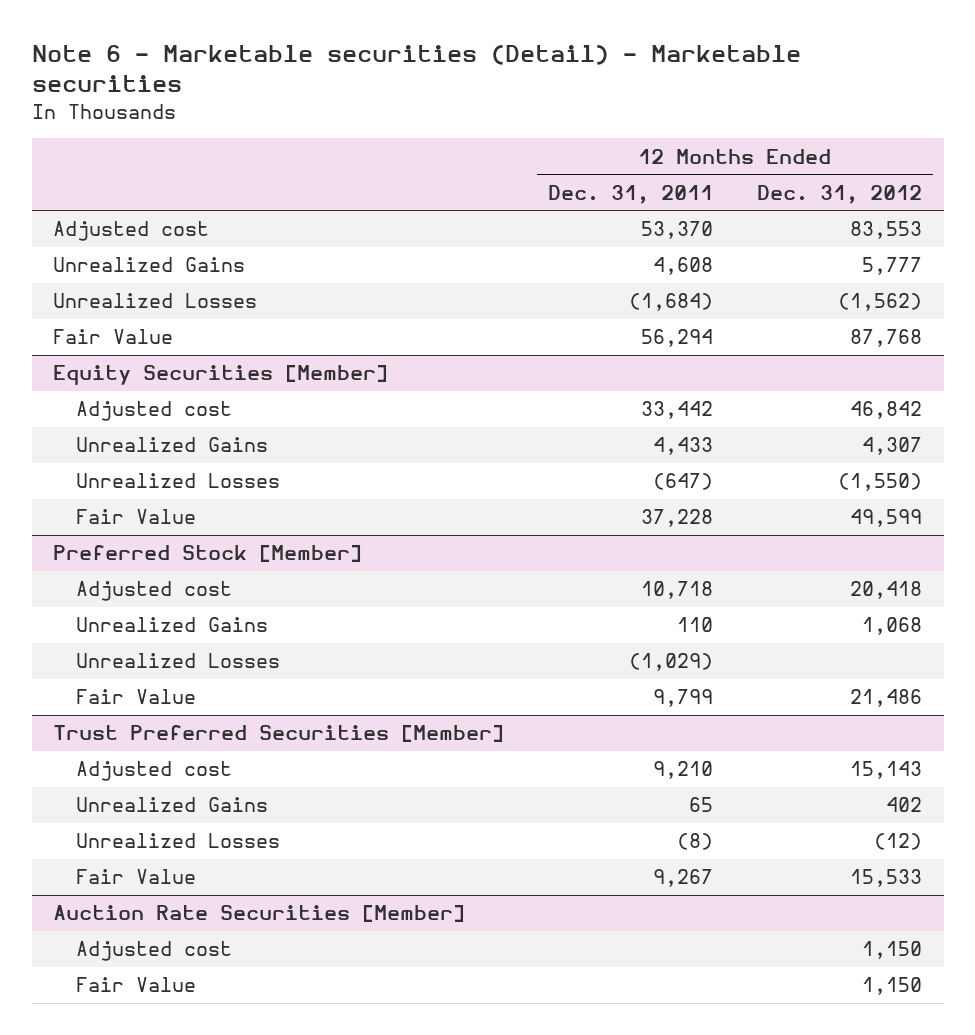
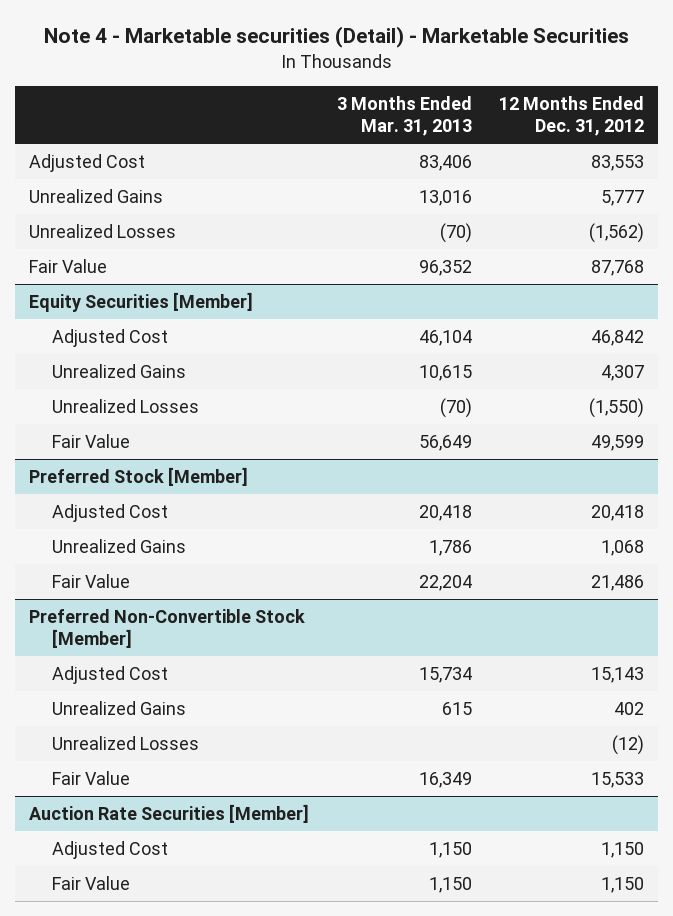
- Note 6 - Marketable securities (Detail) - Marketable securities
+ Note 4 - Marketable securities (Detail) - Marketable Securities
- | 12 Months Ended Dec. 31, 2011 | 12 Months Ended Dec. 31, 2012
+ | 3 Months Ended Mar. 31, 2013 | 12 Months Ended Dec. 31, 2012
- Adjusted cost | 53,370 | 83,553
+ Adjusted Cost | 83,406 | 83,553
@ Equity Securities [Member]
- Adjusted cost | 33,442 | 46,842
+ Adjusted Cost | 46,104 | 46,842
@ Preferred Stock [Member]
- Adjusted cost | 10,718 | 20,418
+ Adjusted Cost | 20,418 | 20,418
- Unrealized Losses | (1,029) |
- Trust Preferred Securities [Member]
- Adjusted cost | 9,210 | 15,143
+ Preferred Non-Convertible Stock [Member]
+ Adjusted Cost | 15,734 | 15,143
@ Auction Rate Securities [Member]
- Adjusted cost | | 1,150
+ Adjusted Cost | 1,150 | 1,150

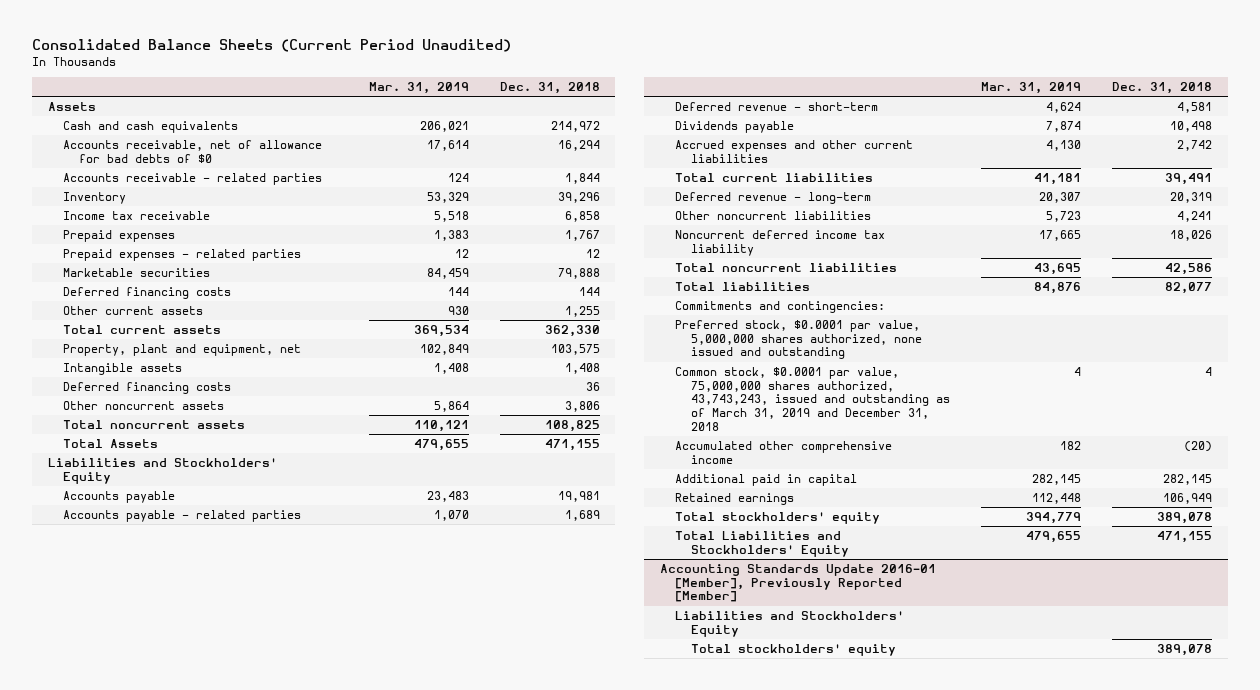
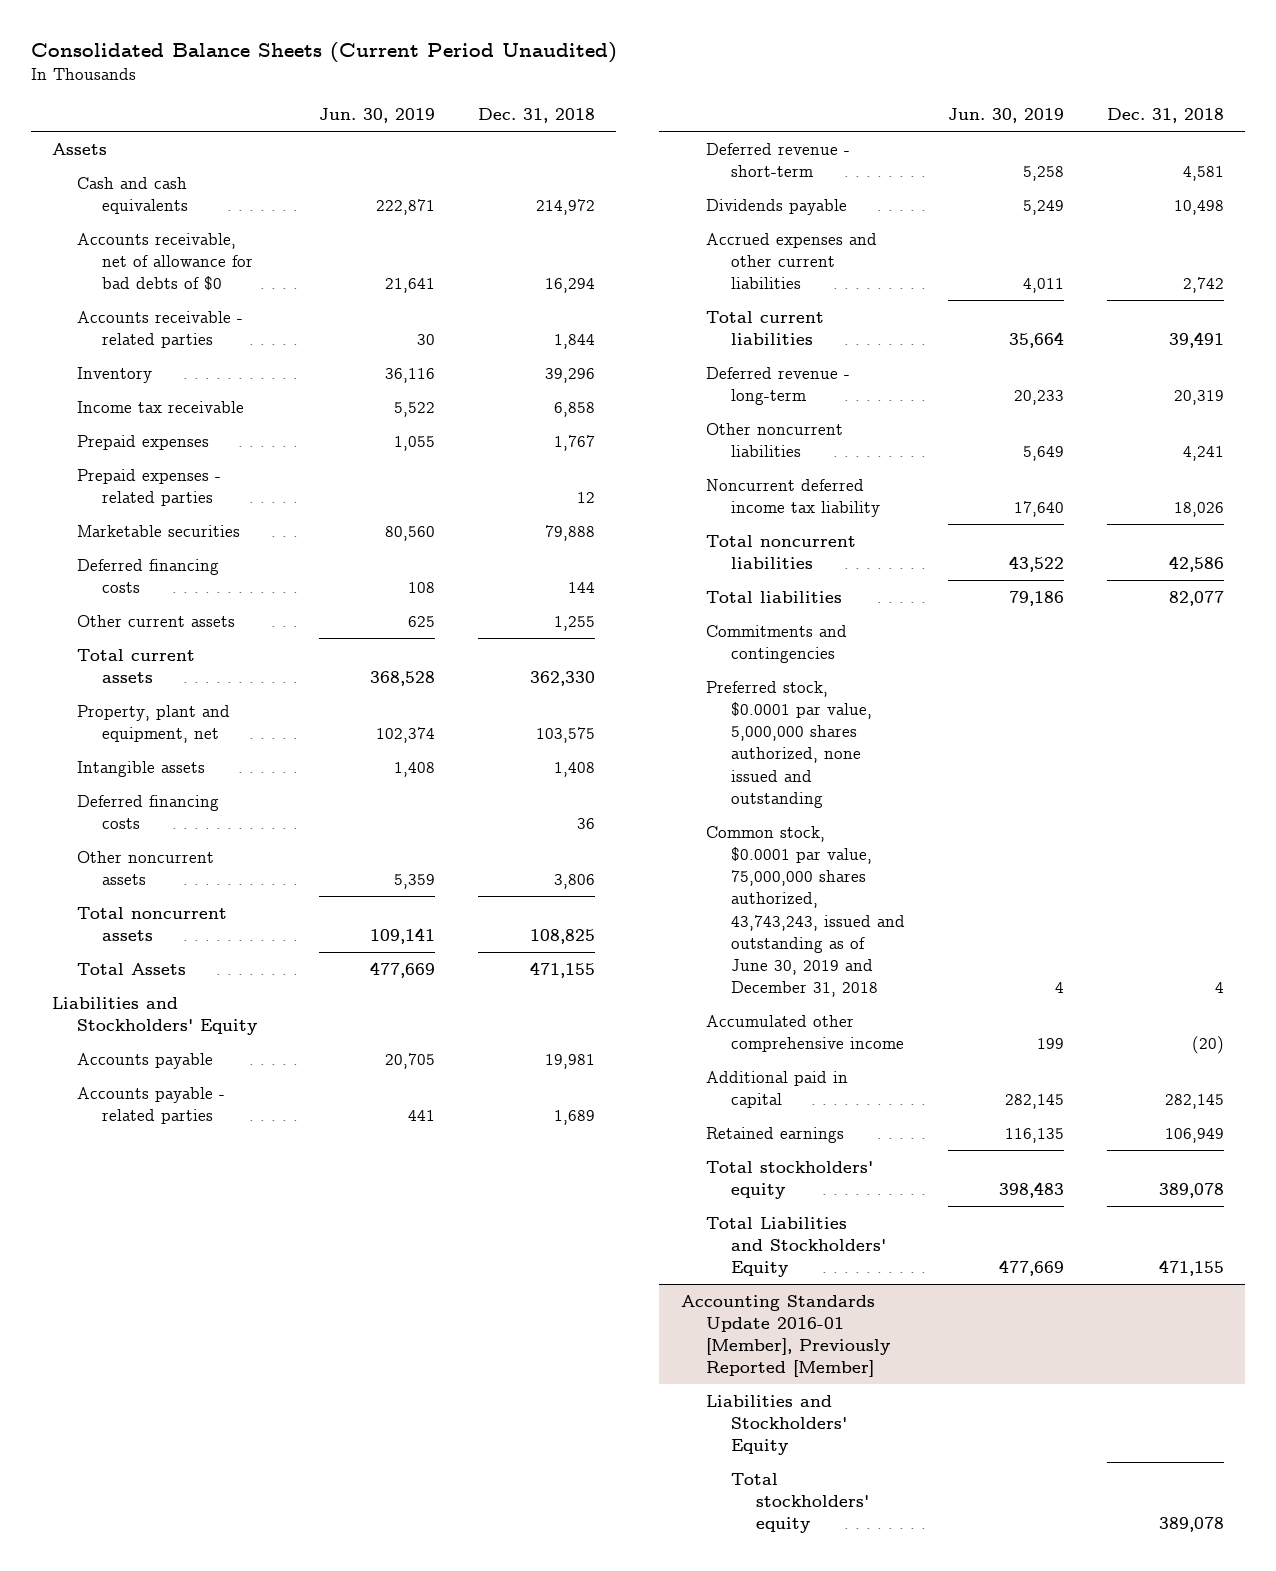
- | Mar. 31, 2019 | Dec. 31, 2018
+ | Jun. 30, 2019 | Dec. 31, 2018
- Commitments and contingencies:
+ Commitments and contingencies
- Common stock, $0.0001 par value, 75,000,000 shares authorized, 43,743,243, issued and outstanding as of March 31, 2019 and December 31, 2018 | 4 | 4
+ Common stock, $0.0001 par value, 75,000,000 shares authorized, 43,743,243, issued and outstanding as of June 30, 2019 and December 31, 2018 | 4 | 4

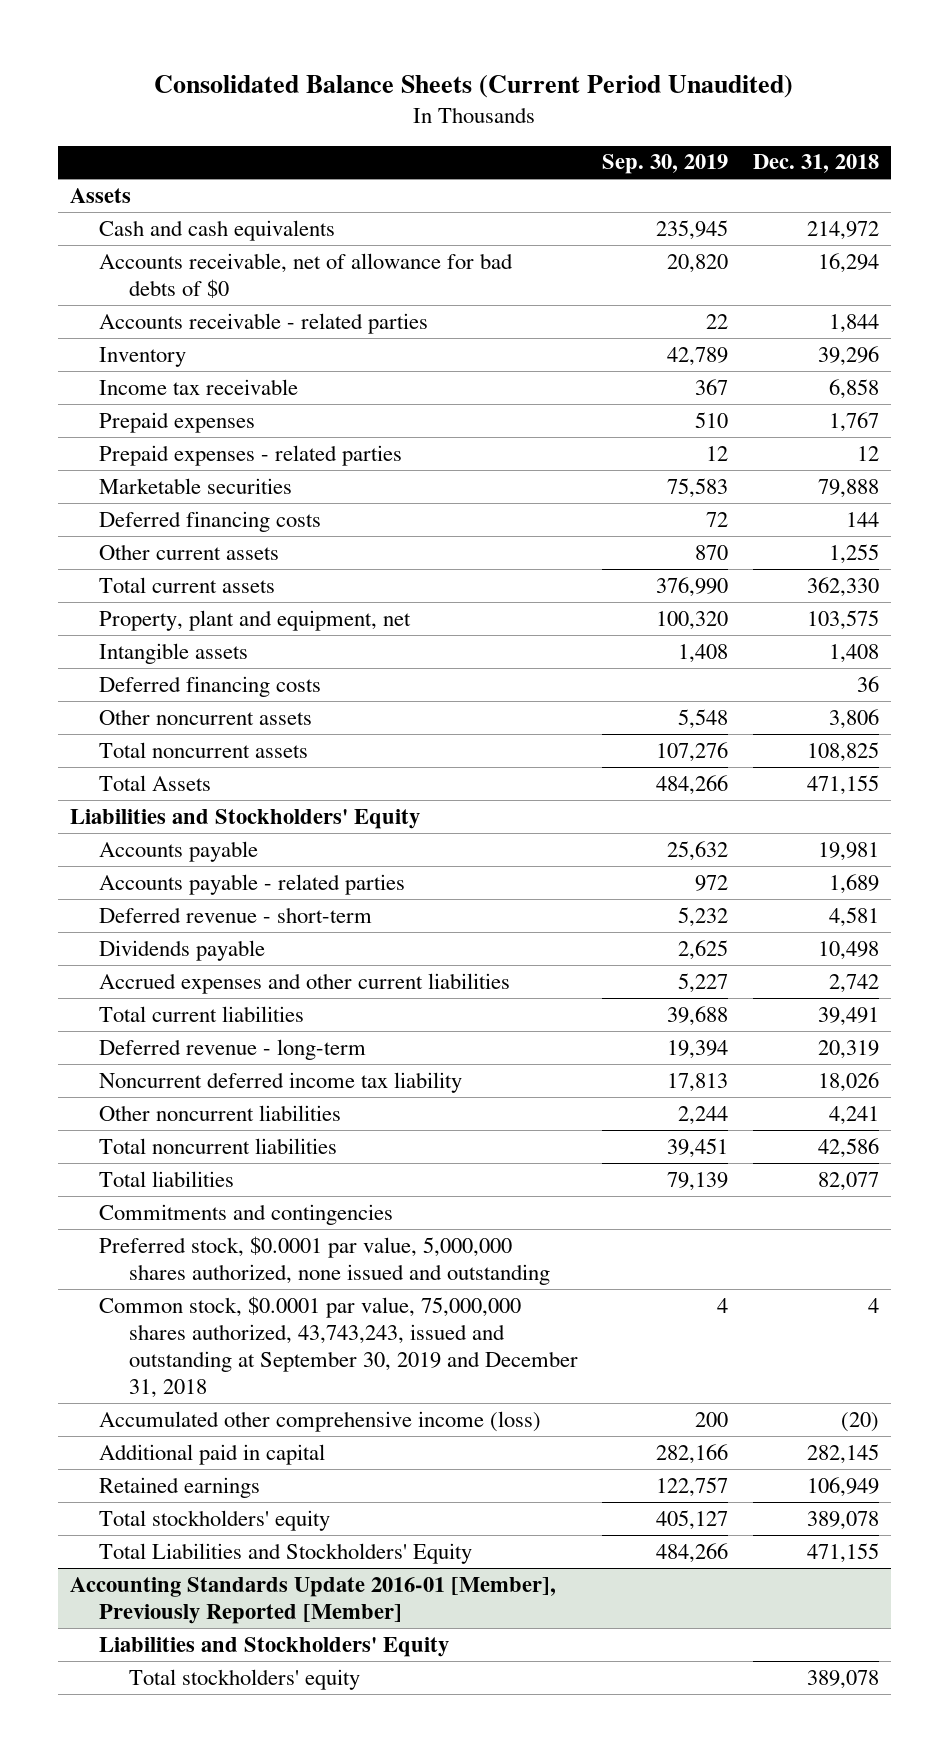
- | Jun. 30, 2019 | Dec. 31, 2018
+ | Sep. 30, 2019 | Dec. 31, 2018
moved down: Other noncurrent liabilities | 2,244 | 4,241
- Common stock, $0.0001 par value, 75,000,000 shares authorized, 43,743,243, issued and outstanding as of June 30, 2019 and December 31, 2018 | 4 | 4
- Accumulated other comprehensive income | 199 | (20)
+ Common stock, $0.0001 par value, 75,000,000 shares authorized, 43,743,243, issued and outstanding at September 30, 2019 and December 31, 2018 | 4 | 4
+ Accumulated other comprehensive income (loss) | 200 | (20)

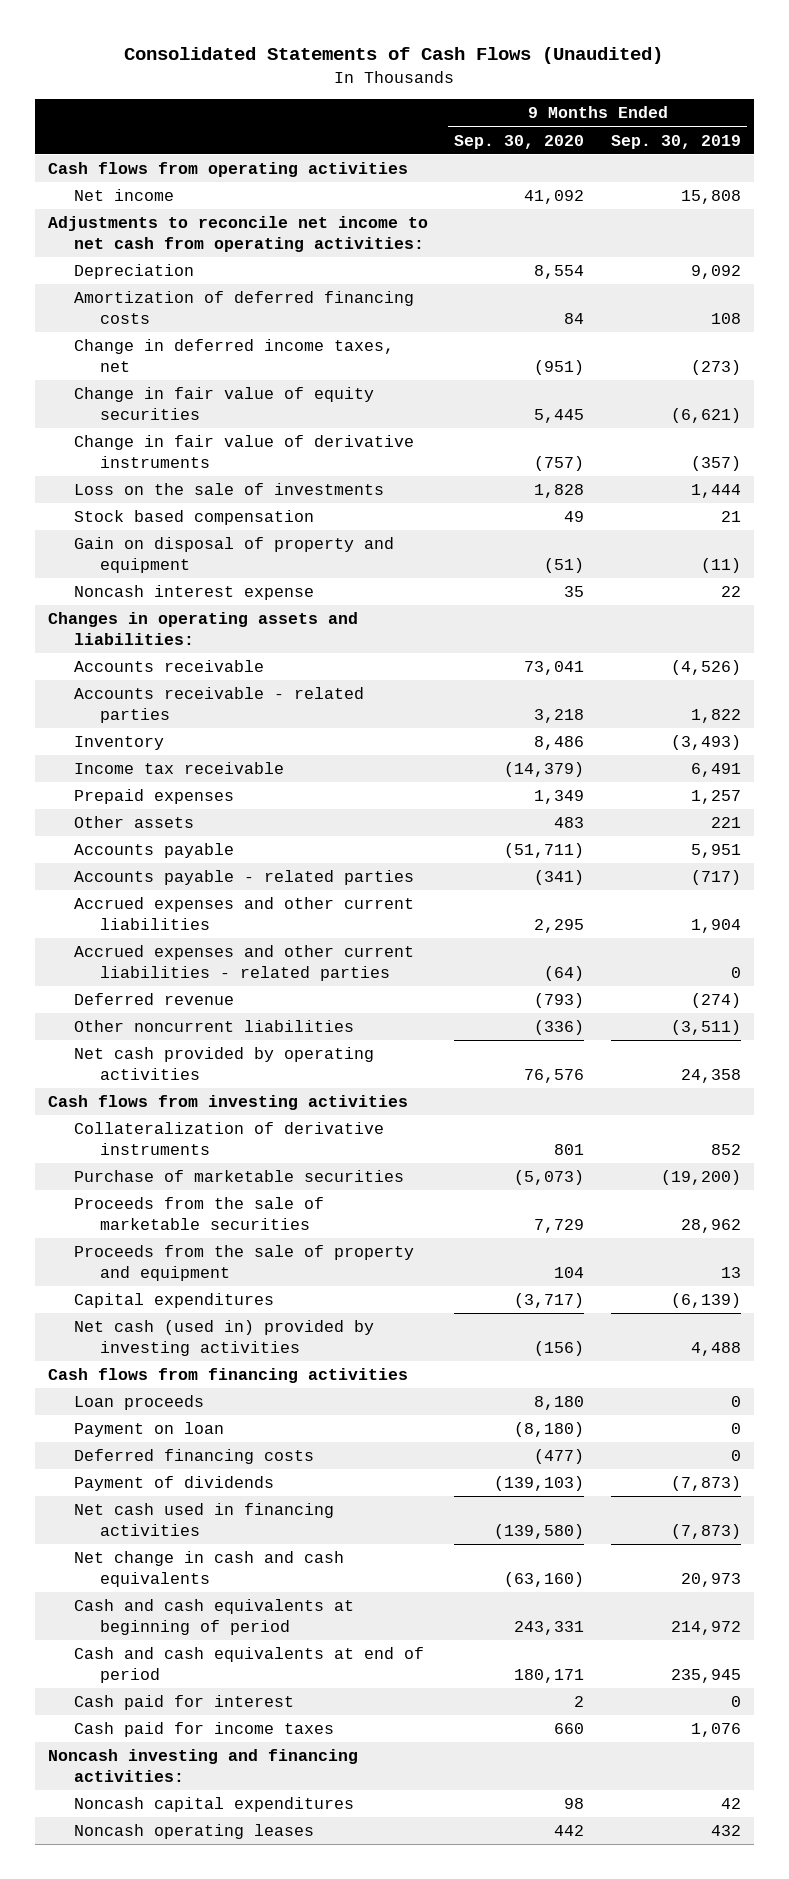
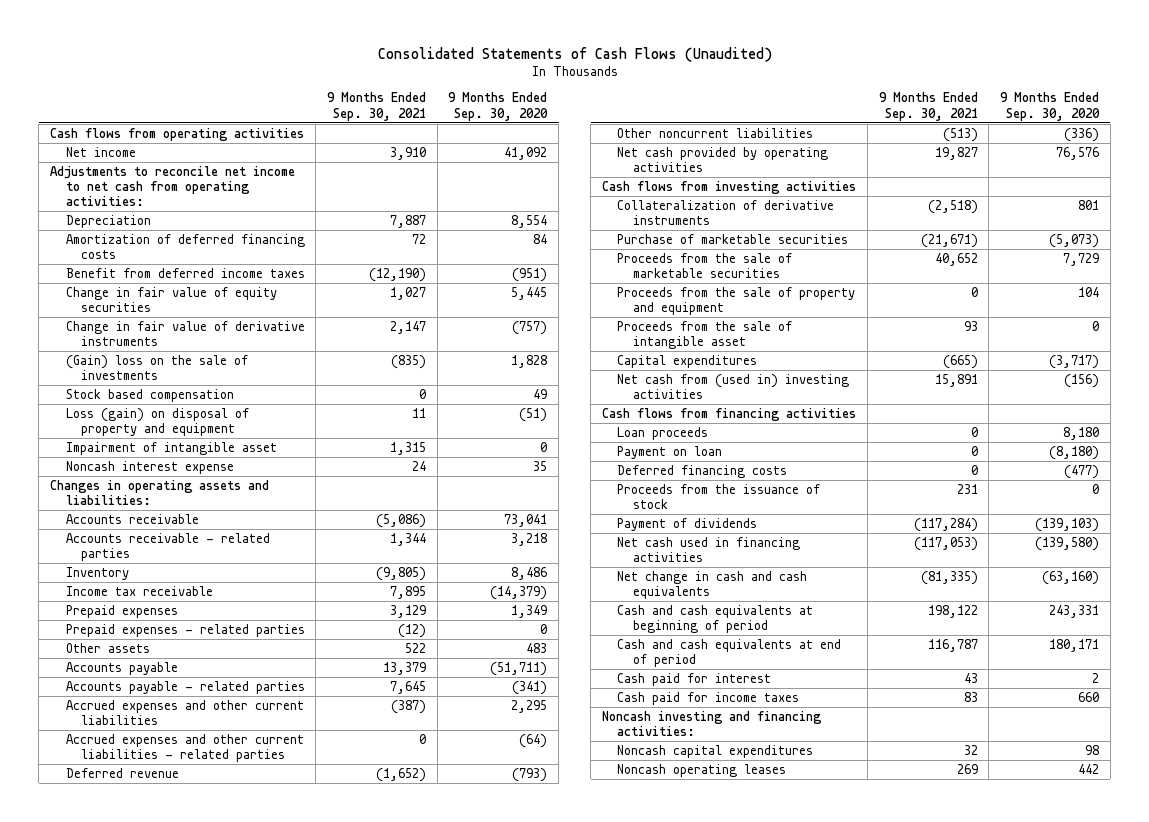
- | 9 Months Ended Sep. 30, 2020 | 9 Months Ended Sep. 30, 2019
+ | 9 Months Ended Sep. 30, 2021 | 9 Months Ended Sep. 30, 2020
- Change in deferred income taxes, net | (951) | (273)
+ Benefit from deferred income taxes | (12,190) | (951)
- Loss on the sale of investments | 1,828 | 1,444
+ (Gain) loss on the sale of investments | (835) | 1,828
- Gain on disposal of property and equipment | (51) | (11)
+ Loss (gain) on disposal of property and equipment | 11 | (51)
+ Impairment of intangible asset | 1,315 | 0
+ Prepaid expenses - related parties | (12) | 0
+ Proceeds from the sale of intangible asset | 93 | 0
- Net cash (used in) provided by investing activities | (156) | 4,488
+ Net cash from (used in) investing activities | 15,891 | (156)
+ Proceeds from the issuance of stock | 231 | 0

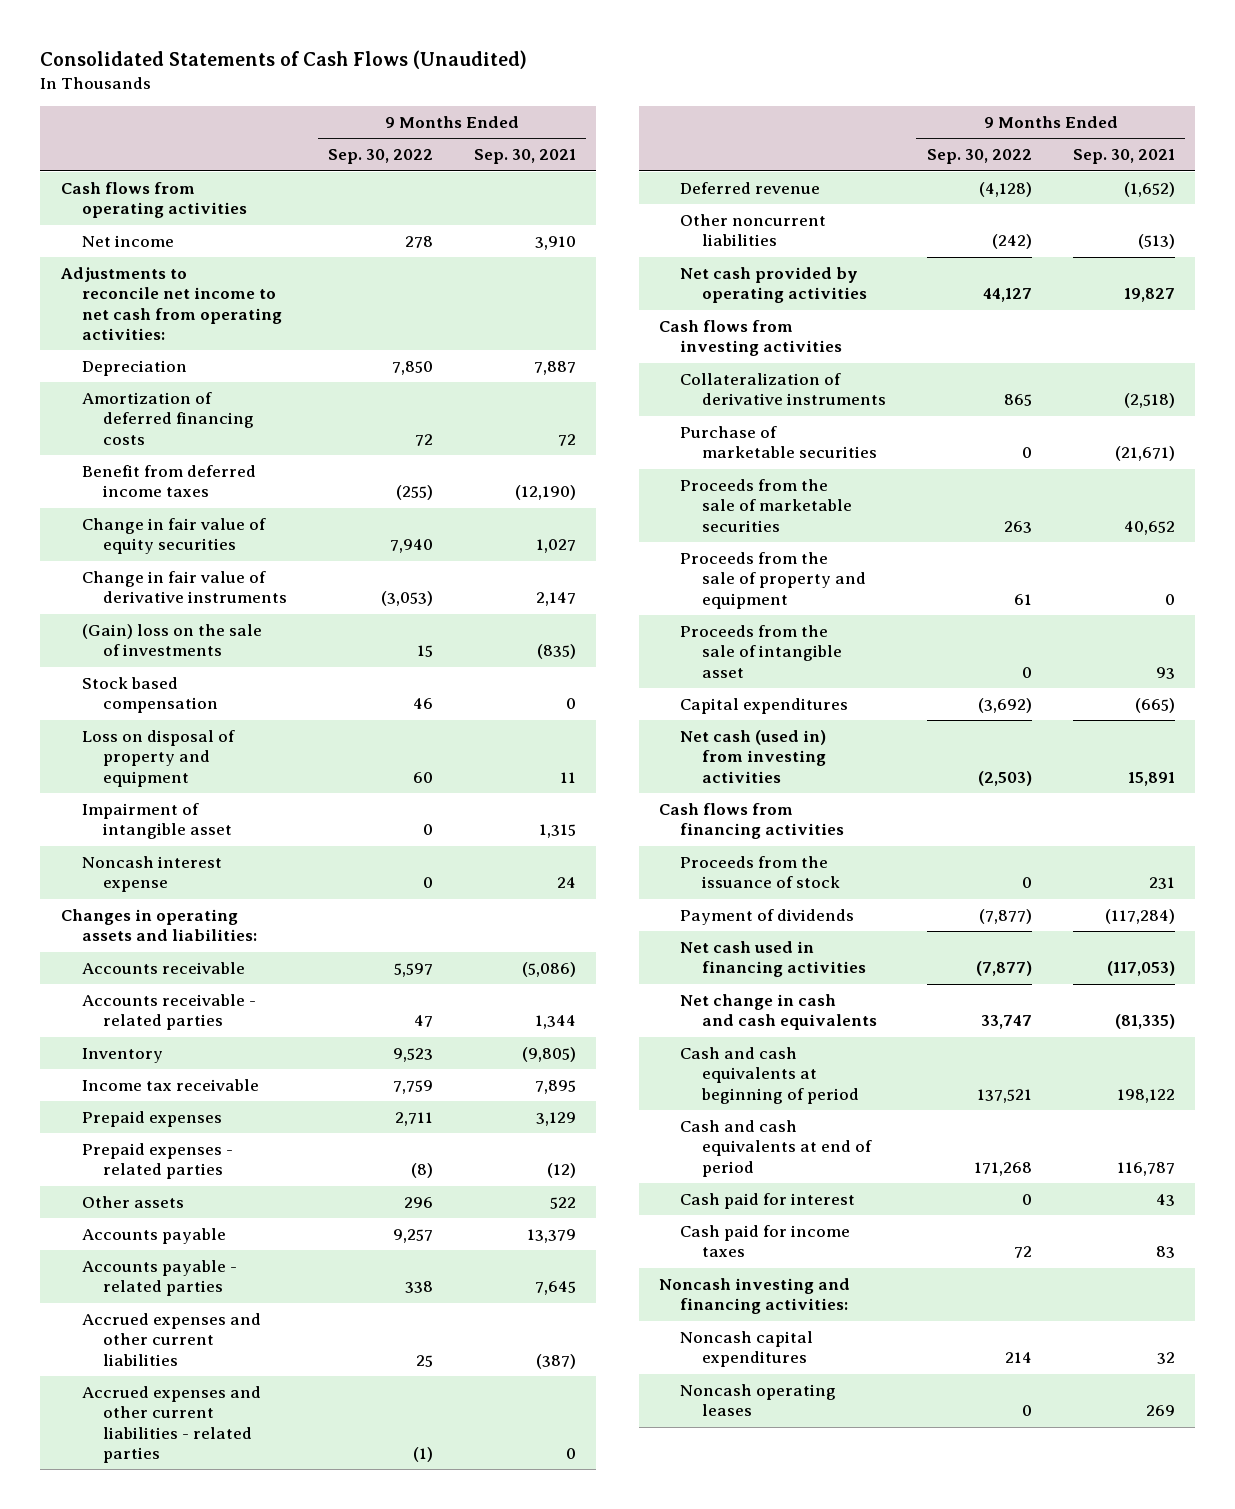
- | 9 Months Ended Sep. 30, 2021 | 9 Months Ended Sep. 30, 2020
+ | 9 Months Ended Sep. 30, 2022 | 9 Months Ended Sep. 30, 2021
- Loss (gain) on disposal of property and equipment | 11 | (51)
+ Loss on disposal of property and equipment | 60 | 11
- Net cash from (used in) investing activities | 15,891 | (156)
+ Net cash (used in) from investing activities | (2,503) | 15,891
- Loan proceeds | 0 | 8,180
- Payment on loan | 0 | (8,180)
- Deferred financing costs | 0 | (477)

